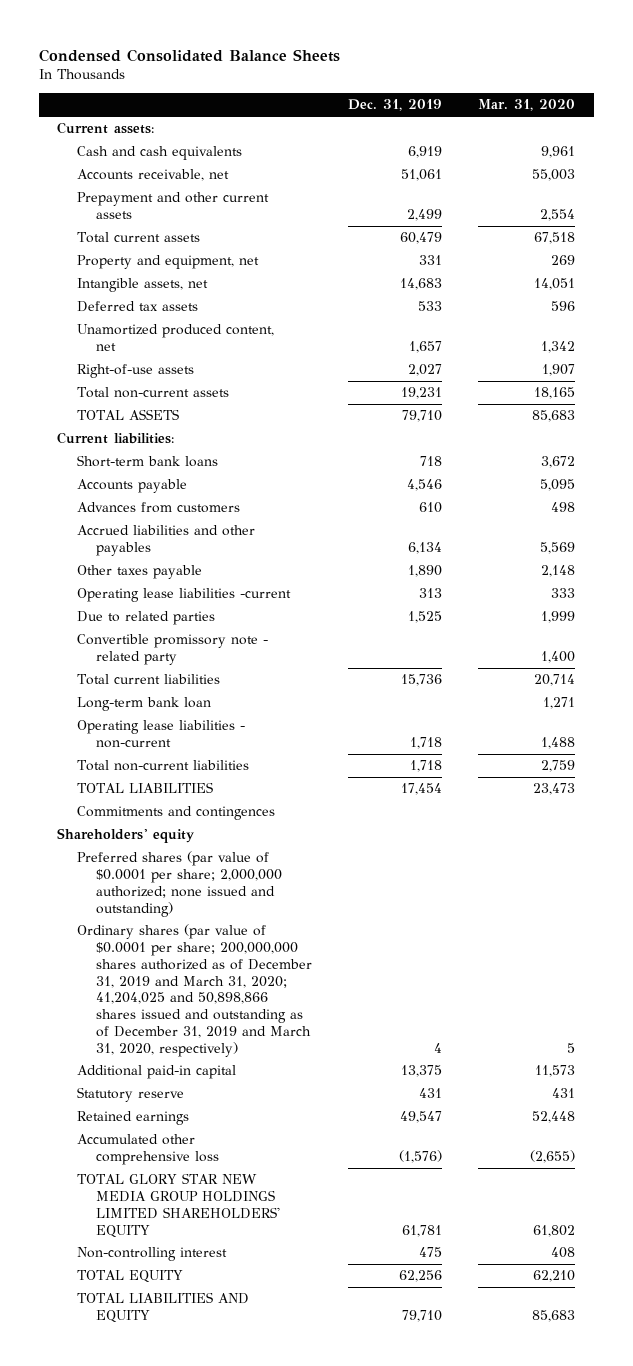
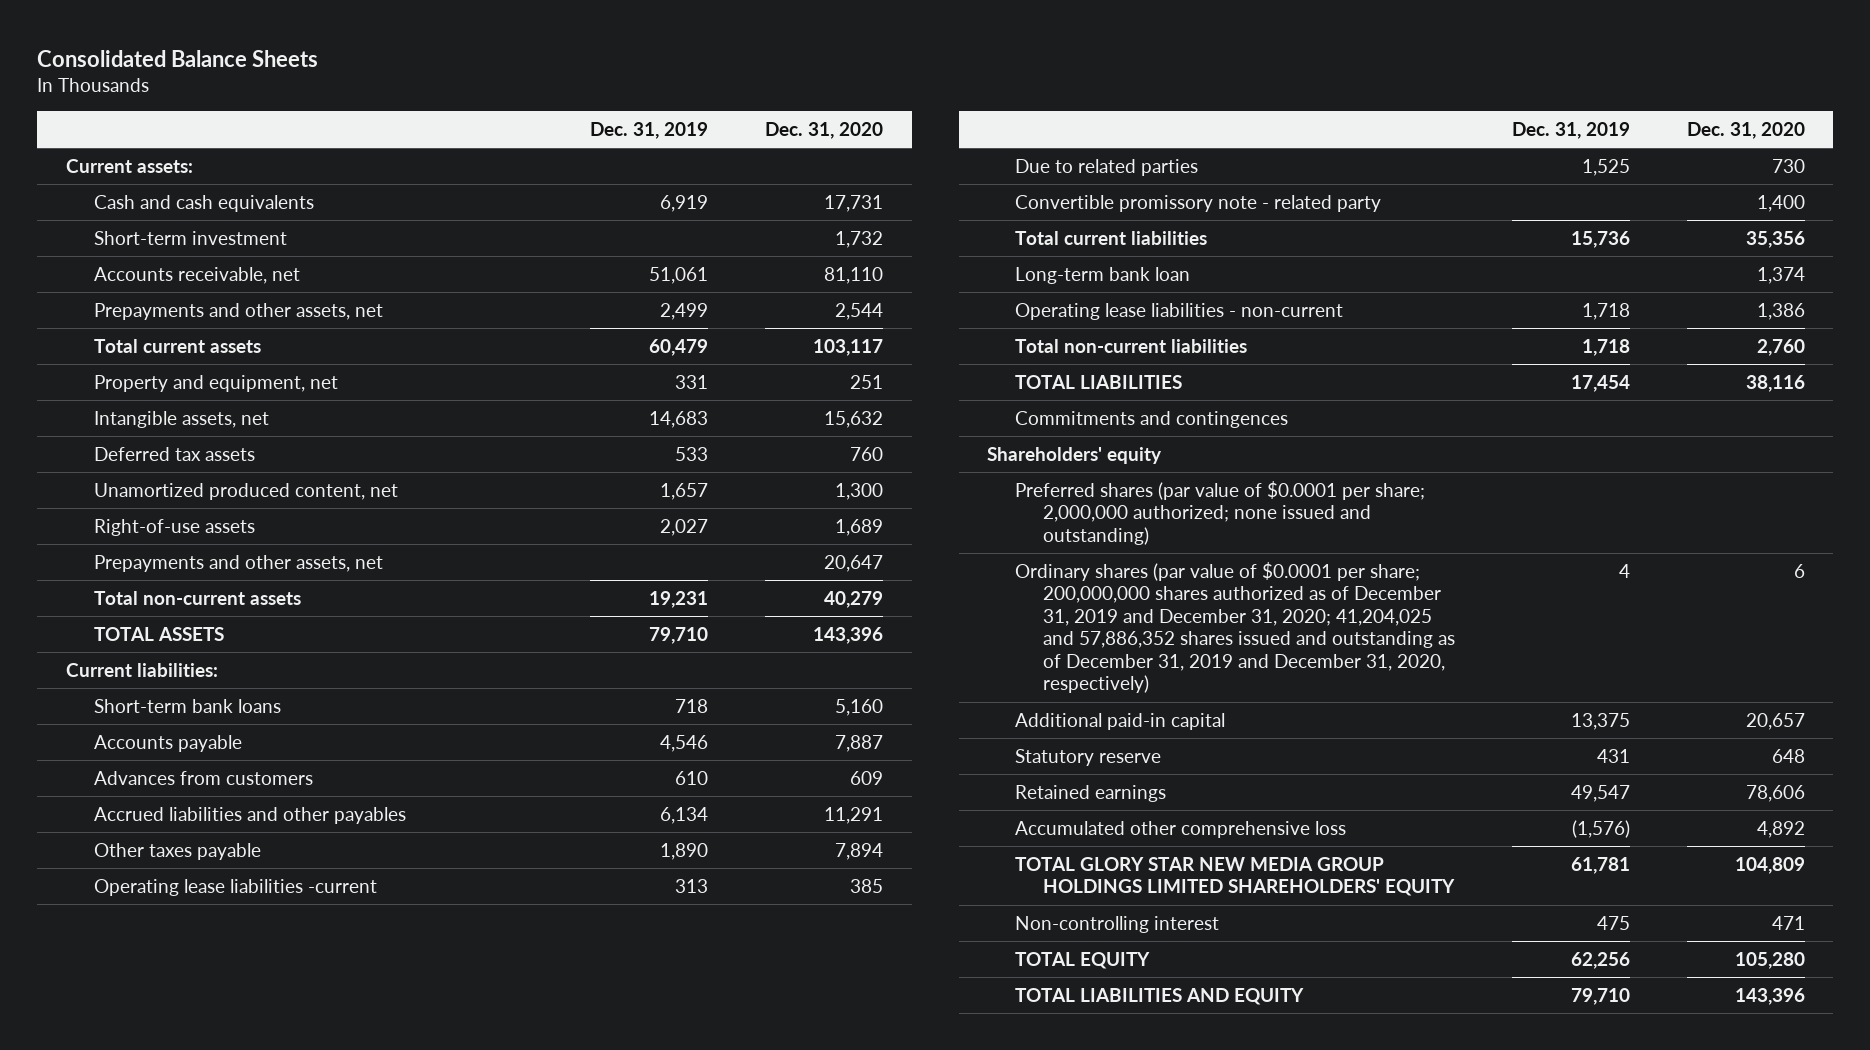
- Condensed Consolidated Balance Sheets
+ Consolidated Balance Sheets
- | Dec. 31, 2019 | Mar. 31, 2020
+ | Dec. 31, 2019 | Dec. 31, 2020
+ Short-term investment | | 1,732
- Prepayment and other current assets | 2,499 | 2,554
+ Prepayments and other assets, net | 2,499 | 2,544
+ Prepayments and other assets, net | | 20,647
- Ordinary shares (par value of $0.0001 per share; 200,000,000 shares authorized as of December 31, 2019 and March 31, 2020; 41,204,025 and 50,898,866 shares issued and outstanding as of December 31, 2019 and March 31, 2020, respectively) | 4 | 5
+ Ordinary shares (par value of $0.0001 per share; 200,000,000 shares authorized as of December 31, 2019 and December 31, 2020; 41,204,025 and 57,886,352 shares issued and outstanding as of December 31, 2019 and December 31, 2020, respectively) | 4 | 6

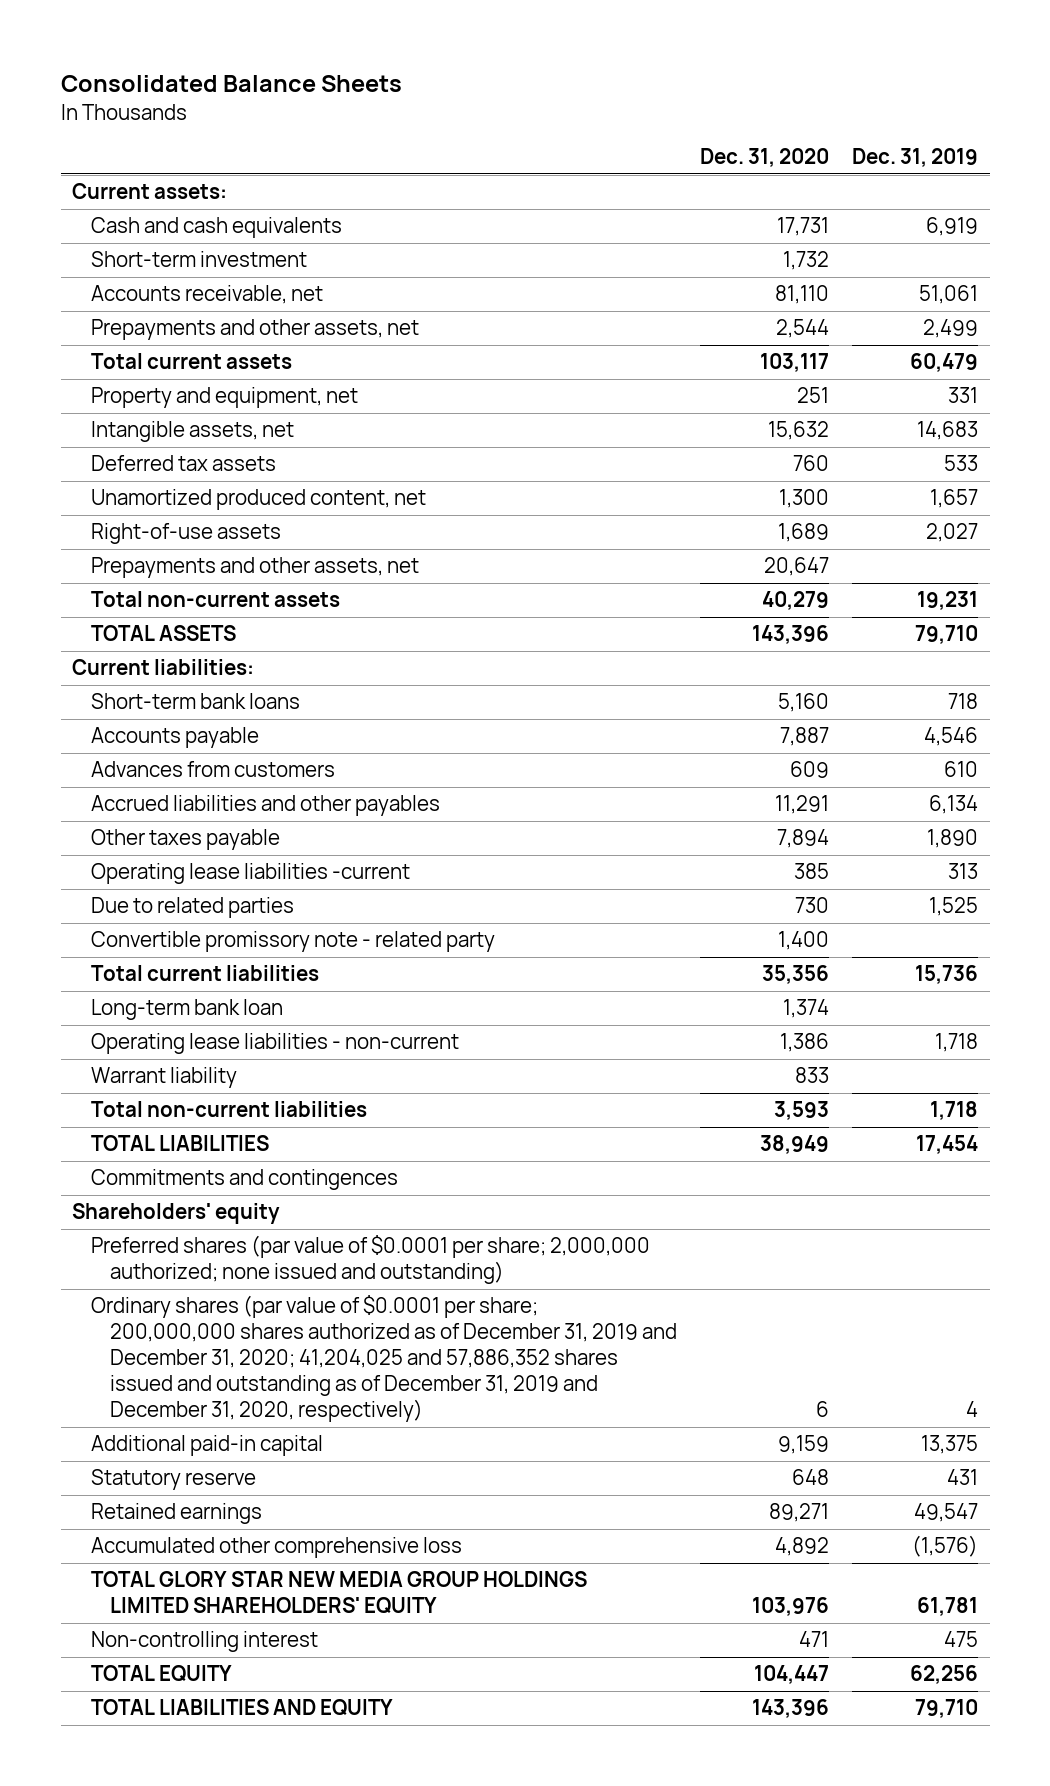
- | Dec. 31, 2019 | Dec. 31, 2020
+ | Dec. 31, 2020 | Dec. 31, 2019
- Total non-current liabilities | 1,718 | 2,760
- TOTAL LIABILITIES | 17,454 | 38,116
+ Warrant liability | 833 |
+ Total non-current liabilities | 3,593 | 1,718
+ TOTAL LIABILITIES | 38,949 | 17,454
- Additional paid-in capital | 13,375 | 20,657
+ Additional paid-in capital | 9,159 | 13,375
- Retained earnings | 49,547 | 78,606
+ Retained earnings | 89,271 | 49,547
- TOTAL GLORY STAR NEW MEDIA GROUP HOLDINGS LIMITED SHAREHOLDERS' EQUITY | 61,781 | 104,809
+ TOTAL GLORY STAR NEW MEDIA GROUP HOLDINGS LIMITED SHAREHOLDERS' EQUITY | 103,976 | 61,781
- TOTAL EQUITY | 62,256 | 105,280
+ TOTAL EQUITY | 104,447 | 62,256

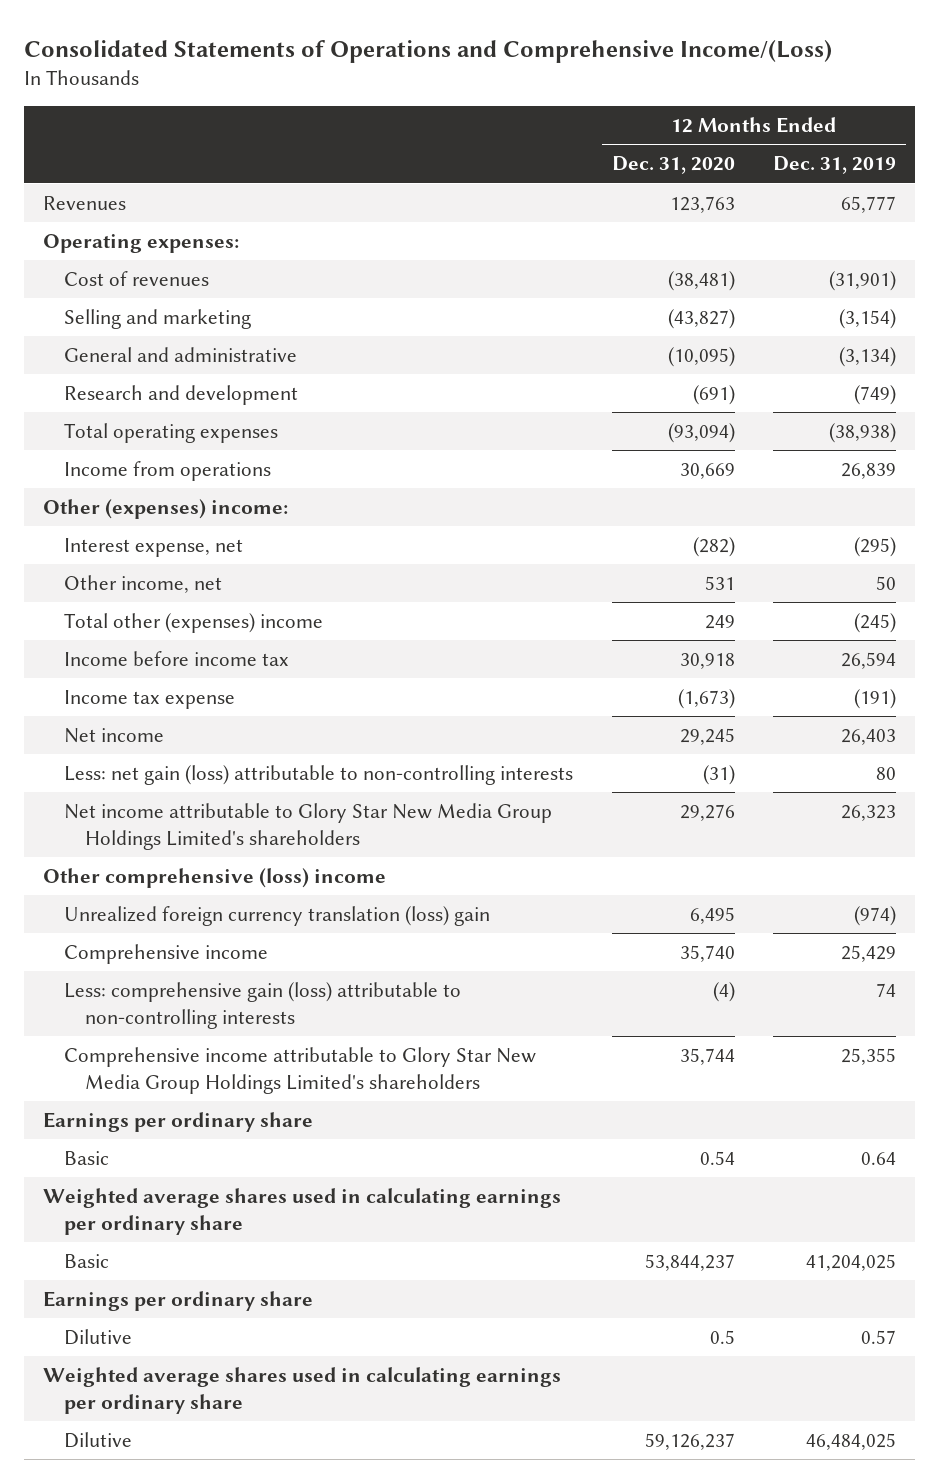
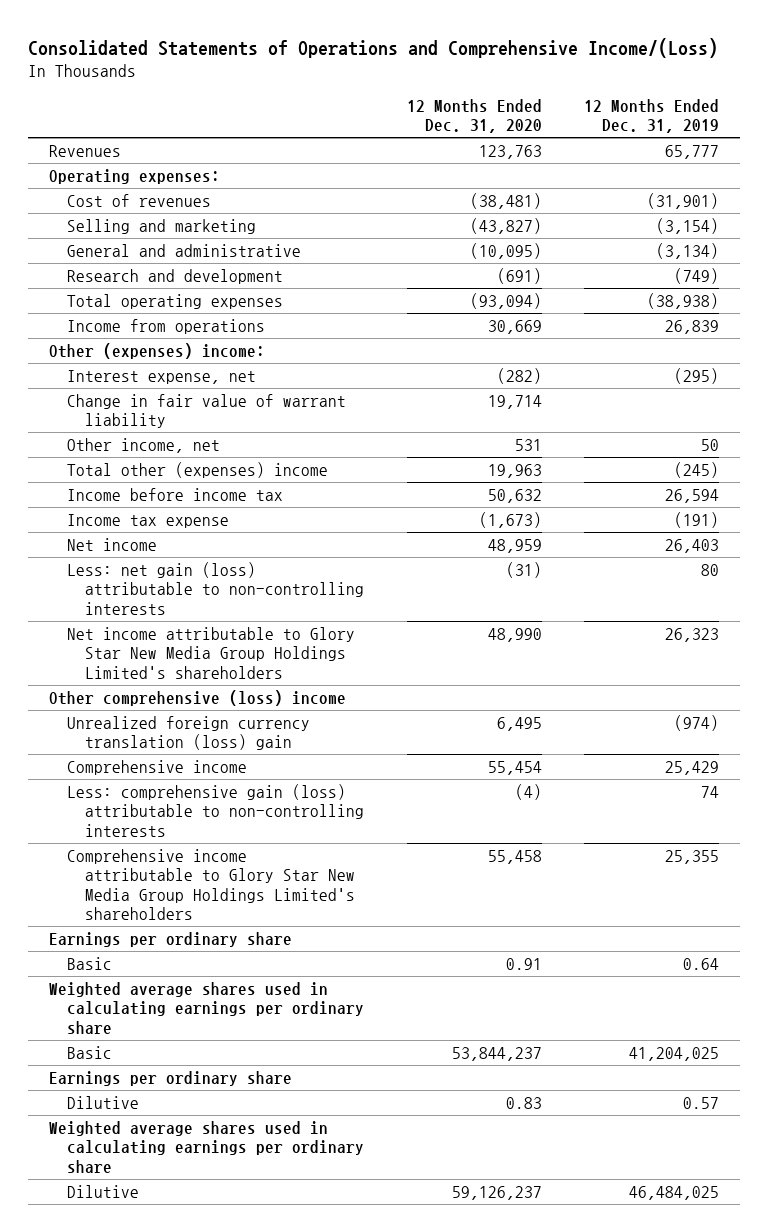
+ Change in fair value of warrant liability | 19,714 |
- Total other (expenses) income | 249 | (245)
- Income before income tax | 30,918 | 26,594
+ Total other (expenses) income | 19,963 | (245)
+ Income before income tax | 50,632 | 26,594
- Net income | 29,245 | 26,403
+ Net income | 48,959 | 26,403
- Net income attributable to Glory Star New Media Group Holdings Limited's shareholders | 29,276 | 26,323
+ Net income attributable to Glory Star New Media Group Holdings Limited's shareholders | 48,990 | 26,323
- Comprehensive income | 35,740 | 25,429
+ Comprehensive income | 55,454 | 25,429
- Comprehensive income attributable to Glory Star New Media Group Holdings Limited's shareholders | 35,744 | 25,355
+ Comprehensive income attributable to Glory Star New Media Group Holdings Limited's shareholders | 55,458 | 25,355
- Basic | 0.54 | 0.64
+ Basic | 0.91 | 0.64
- Dilutive | 0.5 | 0.57
+ Dilutive | 0.83 | 0.57

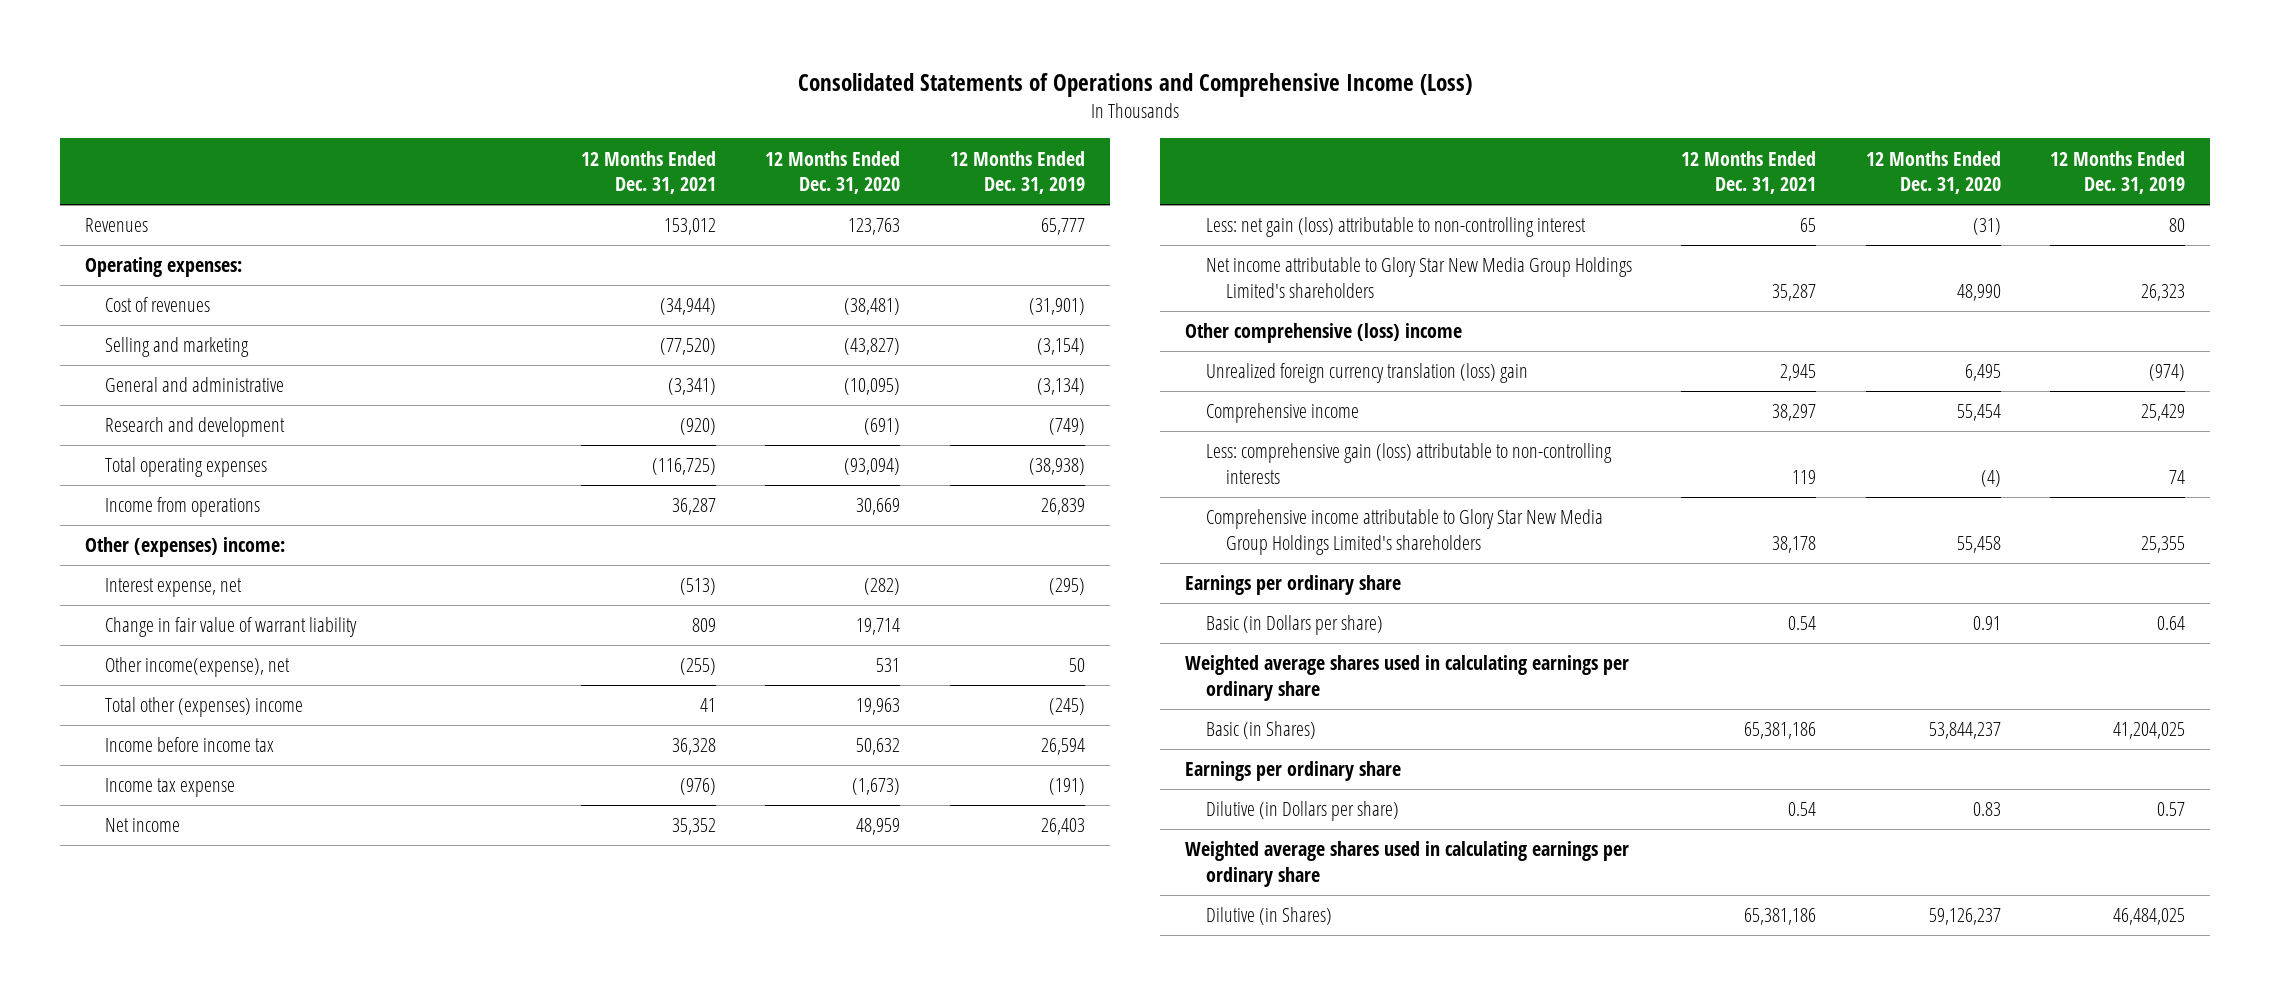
- Consolidated Statements of Operations and Comprehensive Income/(Loss)
+ Consolidated Statements of Operations and Comprehensive Income (Loss)
- | 12 Months Ended Dec. 31, 2020 | 12 Months Ended Dec. 31, 2019
+ | 12 Months Ended Dec. 31, 2021 | 12 Months Ended Dec. 31, 2020 | 12 Months Ended Dec. 31, 2019
- Other income, net | 531 | 50
+ Other income(expense), net | (255) | 531 | 50
- Less: net gain (loss) attributable to non-controlling interests | (31) | 80
+ Less: net gain (loss) attributable to non-controlling interest | 65 | (31) | 80
- Basic | 0.91 | 0.64
+ Basic (in Dollars per share) | 0.54 | 0.91 | 0.64
- Basic | 53,844,237 | 41,204,025
+ Basic (in Shares) | 65,381,186 | 53,844,237 | 41,204,025
- Dilutive | 0.83 | 0.57
+ Dilutive (in Dollars per share) | 0.54 | 0.83 | 0.57
- Dilutive | 59,126,237 | 46,484,025
+ Dilutive (in Shares) | 65,381,186 | 59,126,237 | 46,484,025

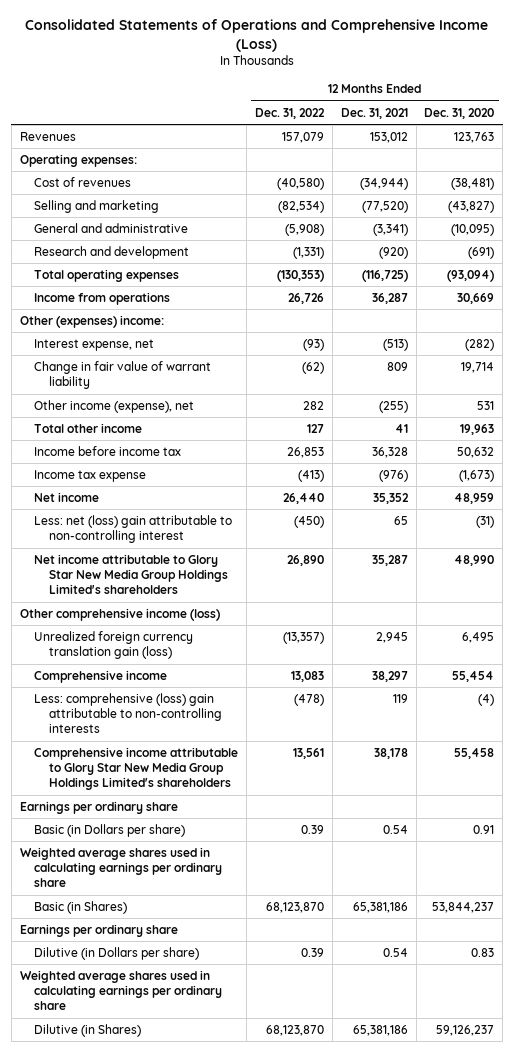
- | 12 Months Ended Dec. 31, 2021 | 12 Months Ended Dec. 31, 2020 | 12 Months Ended Dec. 31, 2019
+ | 12 Months Ended Dec. 31, 2022 | 12 Months Ended Dec. 31, 2021 | 12 Months Ended Dec. 31, 2020
- Other income(expense), net | (255) | 531 | 50
- Total other (expenses) income | 41 | 19,963 | (245)
+ Other income (expense), net | 282 | (255) | 531
+ Total other income | 127 | 41 | 19,963
- Less: net gain (loss) attributable to non-controlling interest | 65 | (31) | 80
+ Less: net (loss) gain attributable to non-controlling interest | (450) | 65 | (31)
- Other comprehensive (loss) income
- Unrealized foreign currency translation (loss) gain | 2,945 | 6,495 | (974)
+ Other comprehensive income (loss)
+ Unrealized foreign currency translation gain (loss) | (13,357) | 2,945 | 6,495
- Less: comprehensive gain (loss) attributable to non-controlling interests | 119 | (4) | 74
+ Less: comprehensive (loss) gain attributable to non-controlling interests | (478) | 119 | (4)

